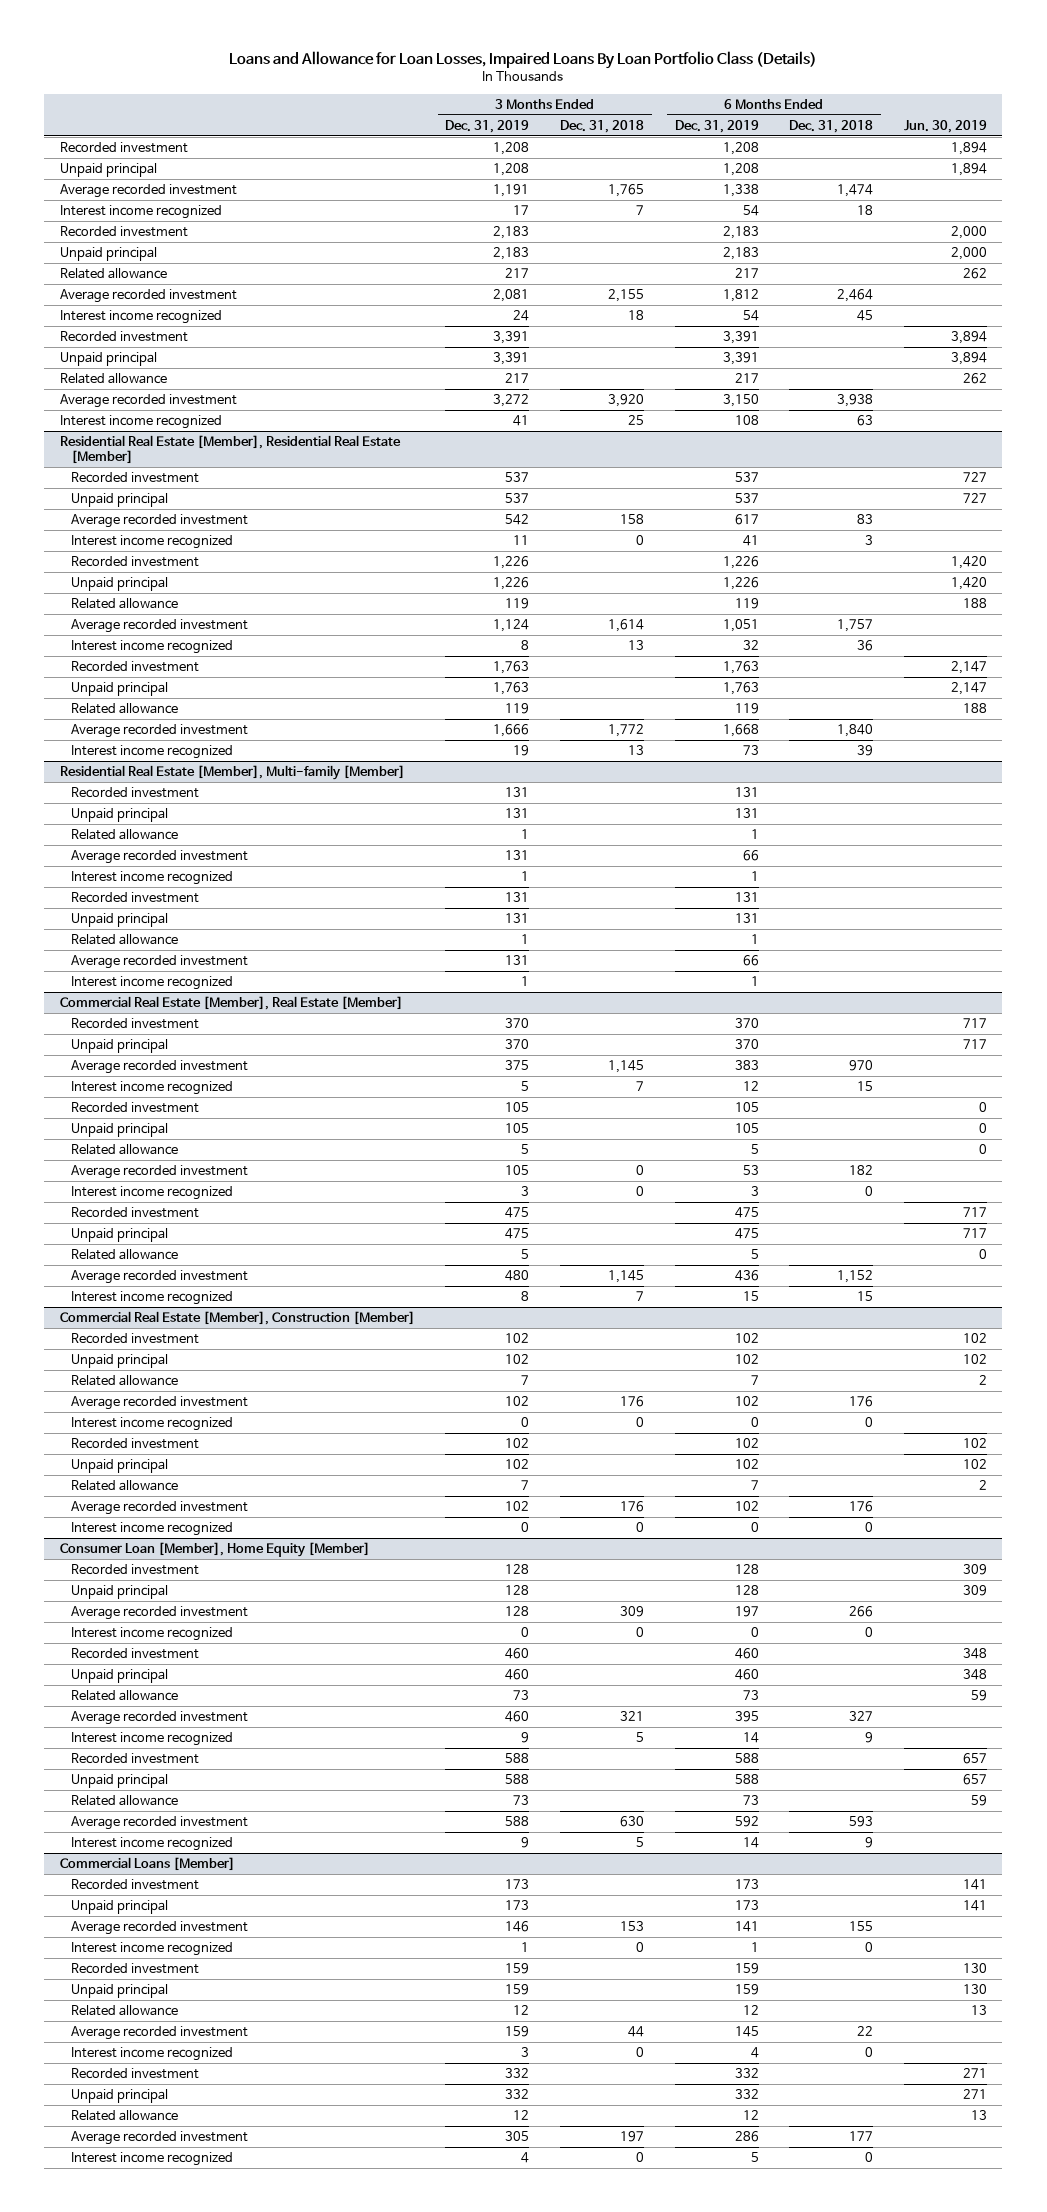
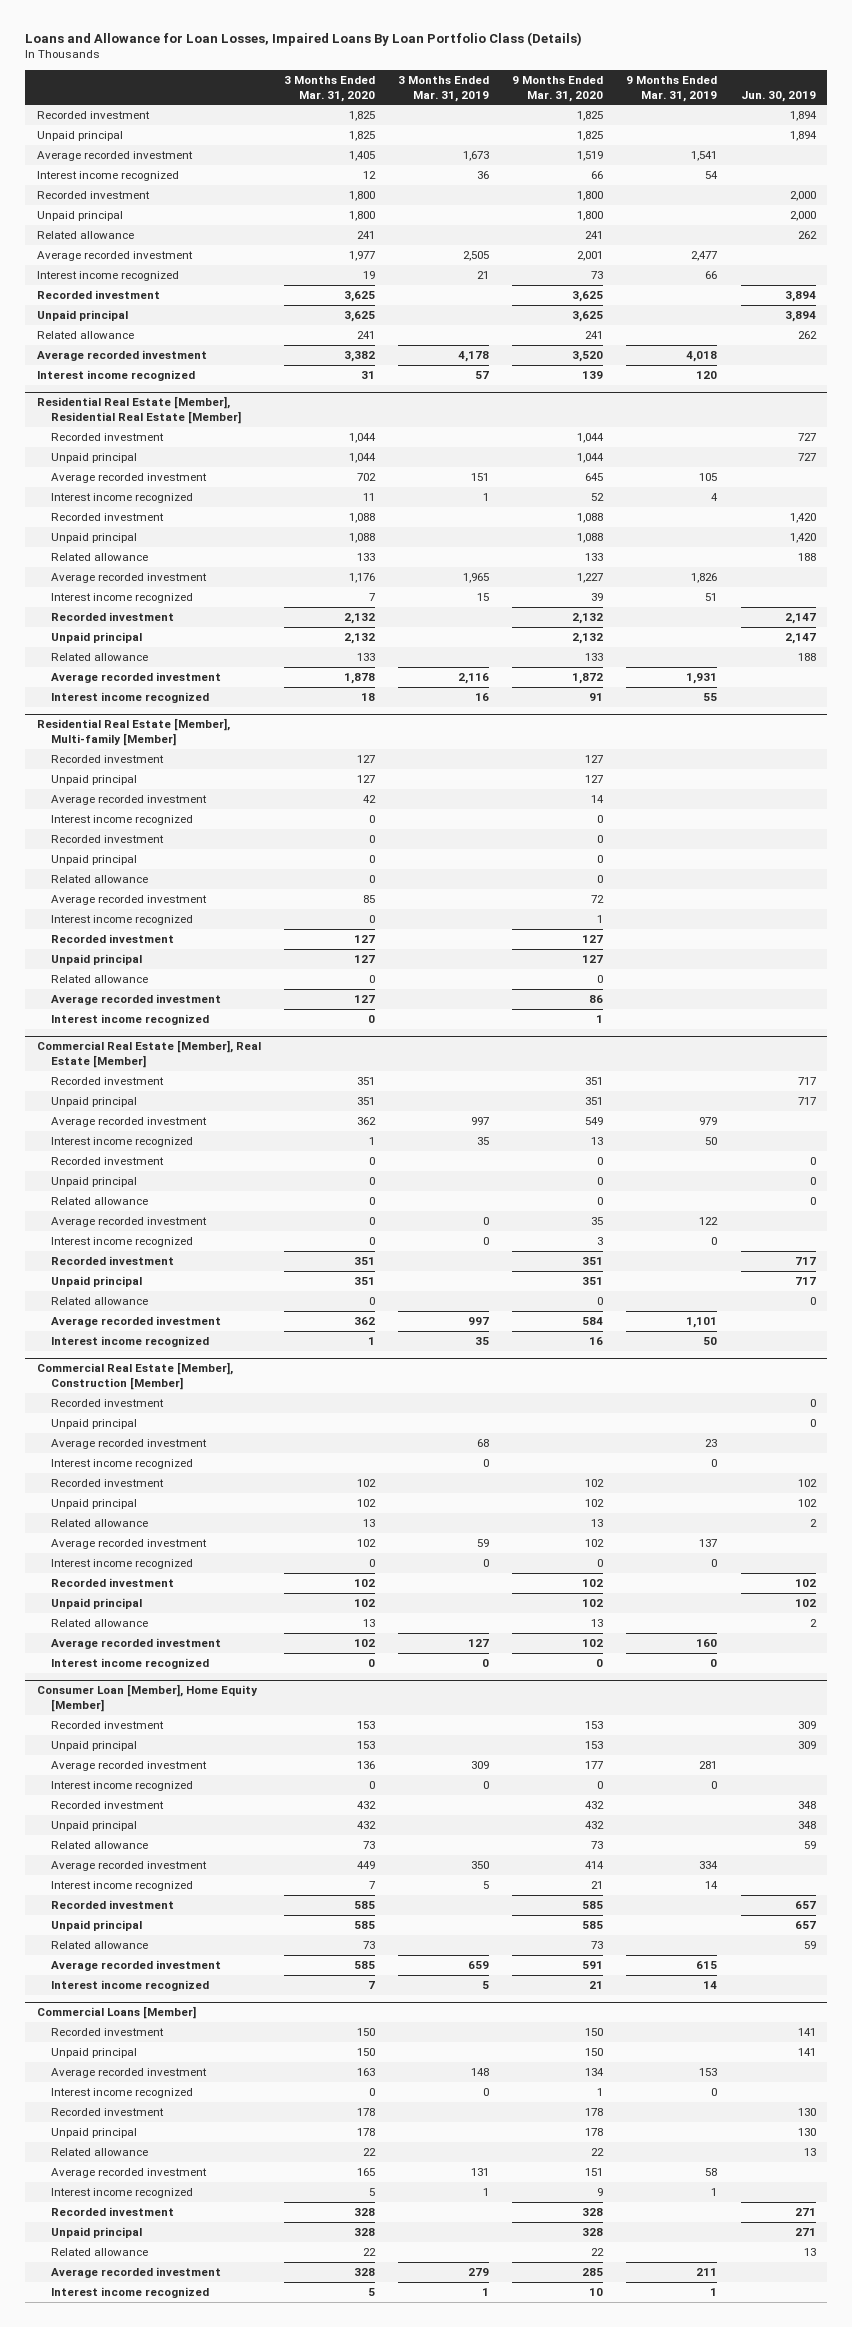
- | 3 Months Ended Dec. 31, 2019 | 3 Months Ended Dec. 31, 2018 | 6 Months Ended Dec. 31, 2019 | 6 Months Ended Dec. 31, 2018 | Jun. 30, 2019
+ | 3 Months Ended Mar. 31, 2020 | 3 Months Ended Mar. 31, 2019 | 9 Months Ended Mar. 31, 2020 | 9 Months Ended Mar. 31, 2019 | Jun. 30, 2019
@ Residential Real Estate [Member], Multi-family [Member]
+ Average recorded investment | 42 | | 14 | |
+ Interest income recognized | 0 | | 0 | |
+ Recorded investment | 0 | | 0 | |
+ Unpaid principal | 0 | | 0 | |
@ Commercial Real Estate [Member], Construction [Member]
+ Recorded investment | | | | | 0
+ Unpaid principal | | | | | 0
+ Average recorded investment | | 68 | | 23 |
+ Interest income recognized | | 0 | | 0 |

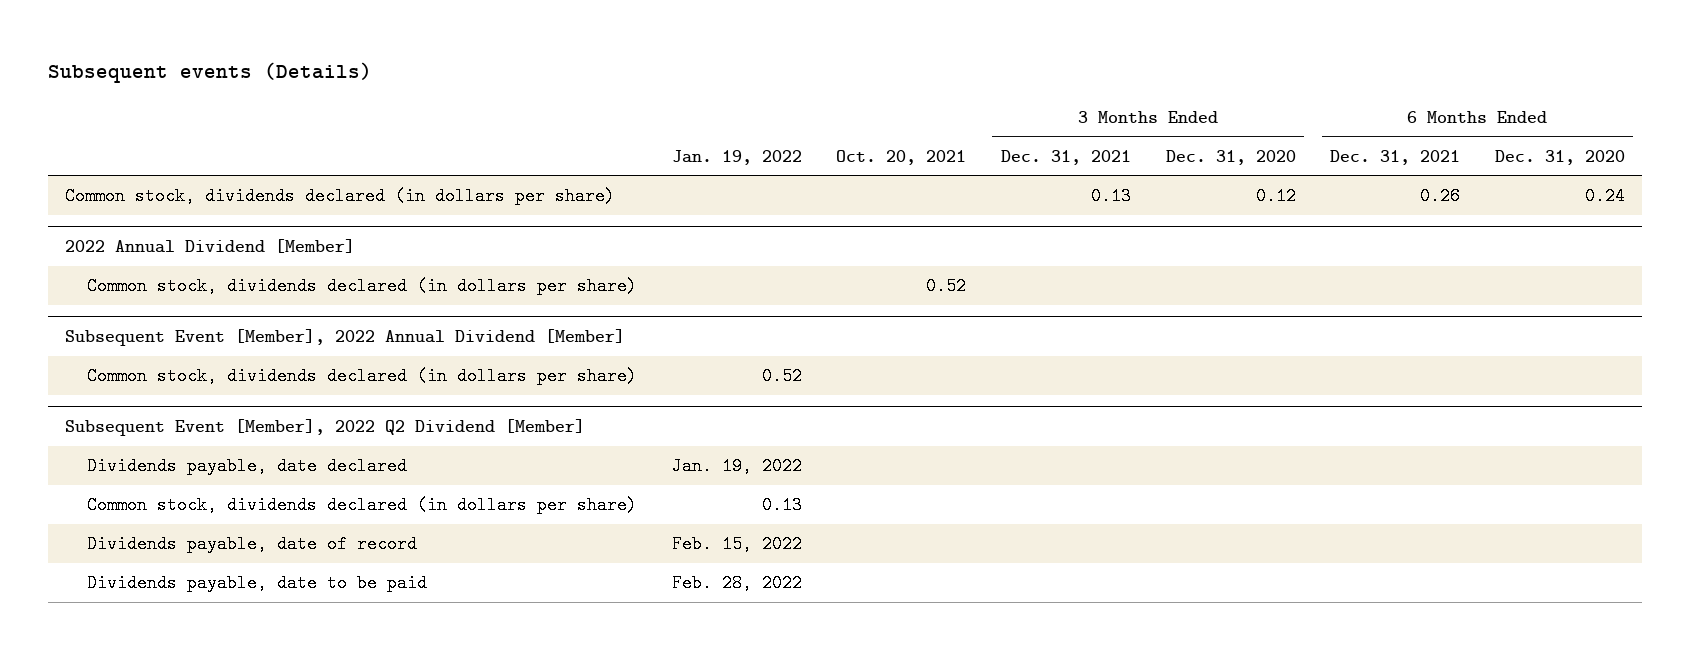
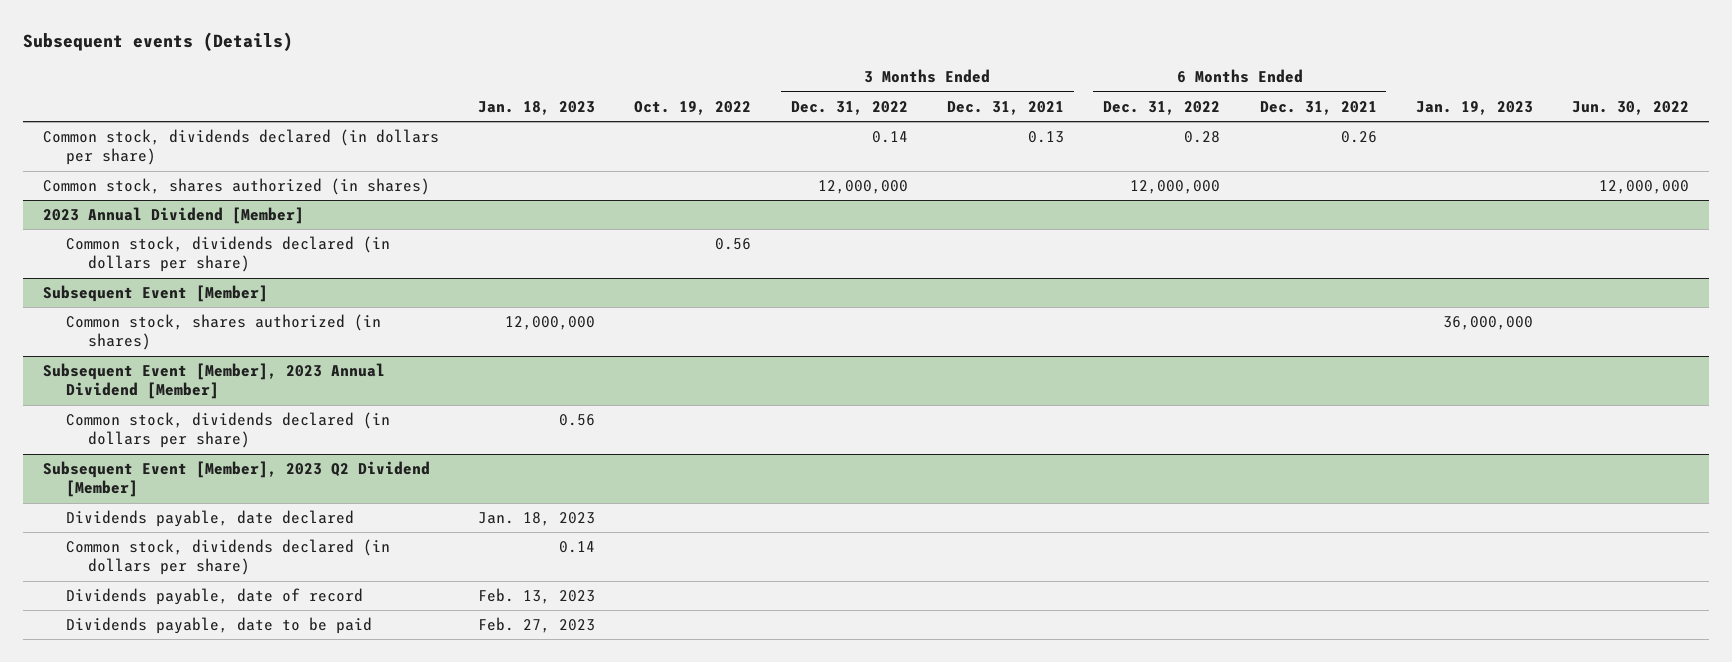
- | Jan. 19, 2022 | Oct. 20, 2021 | 3 Months Ended Dec. 31, 2021 | 3 Months Ended Dec. 31, 2020 | 6 Months Ended Dec. 31, 2021 | 6 Months Ended Dec. 31, 2020
+ | Jan. 18, 2023 | Oct. 19, 2022 | 3 Months Ended Dec. 31, 2022 | 3 Months Ended Dec. 31, 2021 | 6 Months Ended Dec. 31, 2022 | 6 Months Ended Dec. 31, 2021 | Jan. 19, 2023 | Jun. 30, 2022
- 2022 Annual Dividend [Member]
+ Common stock, shares authorized (in shares) | | | 12,000,000 | | 12,000,000 | | | 12,000,000
+ 2023 Annual Dividend [Member]
- Subsequent Event [Member], 2022 Annual Dividend [Member]
+ Subsequent Event [Member]
+ Common stock, shares authorized (in shares) | 12,000,000 | | | | | | 36,000,000 |
+ Subsequent Event [Member], 2023 Annual Dividend [Member]
- Subsequent Event [Member], 2022 Q2 Dividend [Member]
+ Subsequent Event [Member], 2023 Q2 Dividend [Member]

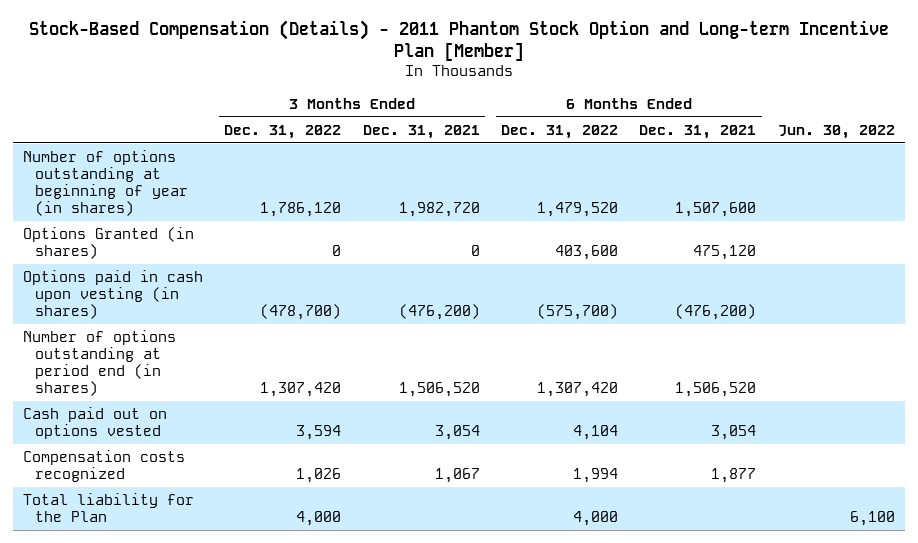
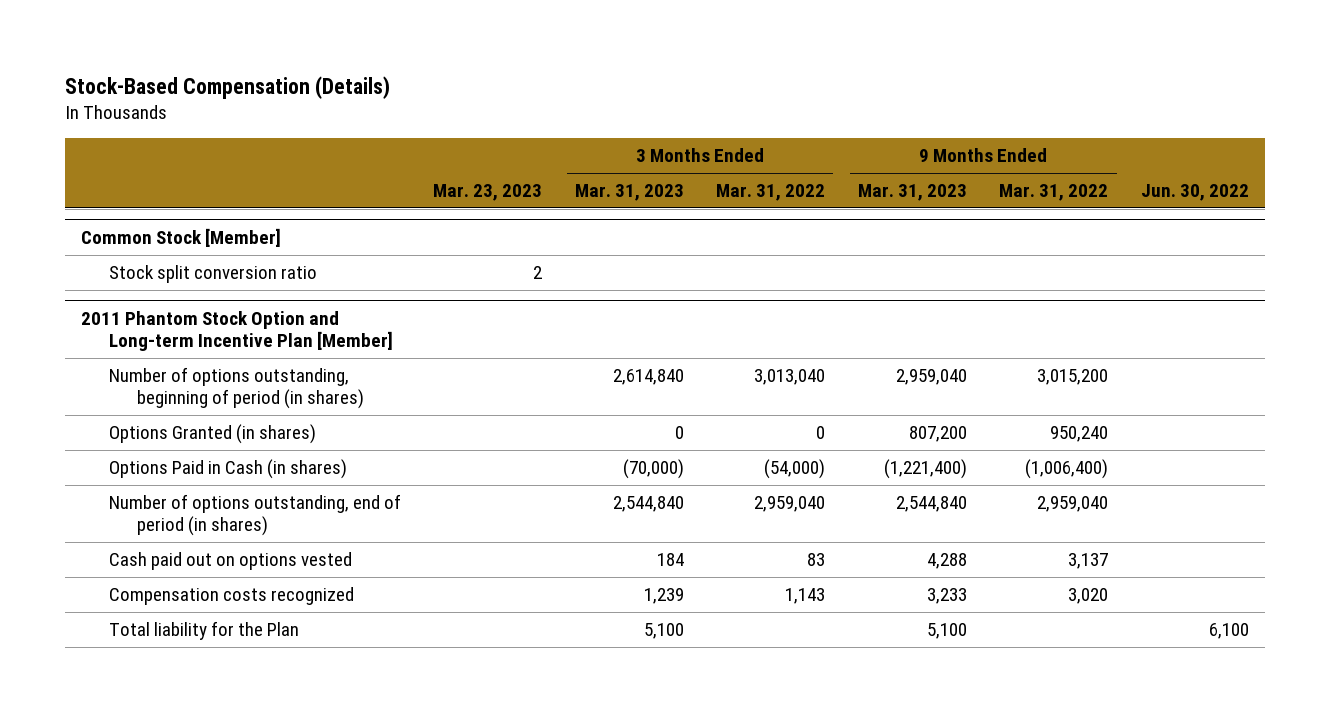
- Stock-Based Compensation (Details) - 2011 Phantom Stock Option and Long-term Incentive Plan [Member]
+ Stock-Based Compensation (Details)
- | 3 Months Ended Dec. 31, 2022 | 3 Months Ended Dec. 31, 2021 | 6 Months Ended Dec. 31, 2022 | 6 Months Ended Dec. 31, 2021 | Jun. 30, 2022
+ | Mar. 23, 2023 | 3 Months Ended Mar. 31, 2023 | 3 Months Ended Mar. 31, 2022 | 9 Months Ended Mar. 31, 2023 | 9 Months Ended Mar. 31, 2022 | Jun. 30, 2022
- Number of options outstanding at beginning of year (in shares) | 1,786,120 | 1,982,720 | 1,479,520 | 1,507,600 |
+ Common Stock [Member]
+ Stock split conversion ratio | 2 | | | | |
+ 2011 Phantom Stock Option and Long-term Incentive Plan [Member]
+ Number of options outstanding, beginning of period (in shares) | | 2,614,840 | 3,013,040 | 2,959,040 | 3,015,200 |
- Options paid in cash upon vesting (in shares) | (478,700) | (476,200) | (575,700) | (476,200) |
- Number of options outstanding at period end (in shares) | 1,307,420 | 1,506,520 | 1,307,420 | 1,506,520 |
+ Options Paid in Cash (in shares) | | (70,000) | (54,000) | (1,221,400) | (1,006,400) |
+ Number of options outstanding, end of period (in shares) | | 2,544,840 | 2,959,040 | 2,544,840 | 2,959,040 |

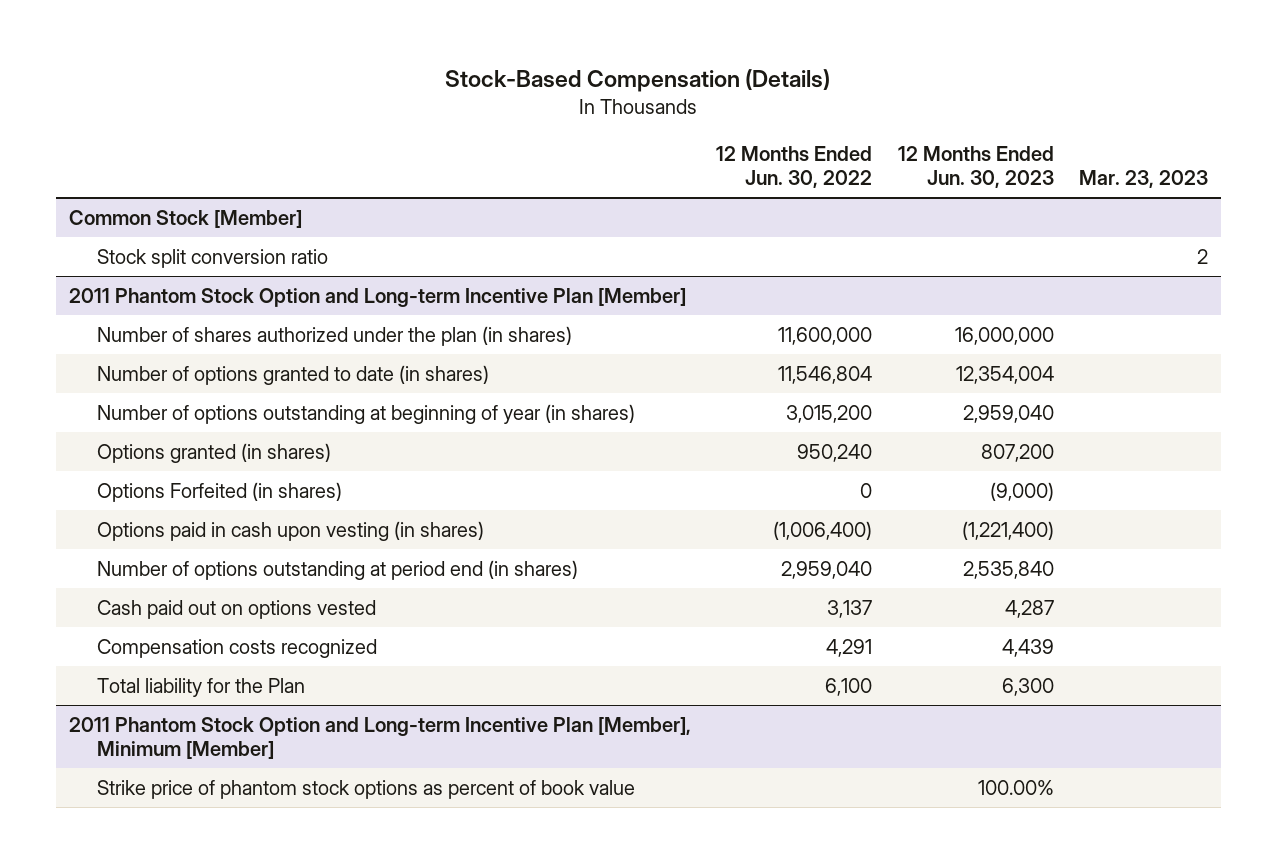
- | Mar. 23, 2023 | 3 Months Ended Mar. 31, 2023 | 3 Months Ended Mar. 31, 2022 | 9 Months Ended Mar. 31, 2023 | 9 Months Ended Mar. 31, 2022 | Jun. 30, 2022
+ | 12 Months Ended Jun. 30, 2022 | 12 Months Ended Jun. 30, 2023 | Mar. 23, 2023
@ 2011 Phantom Stock Option and Long-term Incentive Plan [Member]
- Number of options outstanding, beginning of period (in shares) | | 2,614,840 | 3,013,040 | 2,959,040 | 3,015,200 |
- Options Granted (in shares) | | 0 | 0 | 807,200 | 950,240 |
- Options Paid in Cash (in shares) | | (70,000) | (54,000) | (1,221,400) | (1,006,400) |
- Number of options outstanding, end of period (in shares) | | 2,544,840 | 2,959,040 | 2,544,840 | 2,959,040 |
+ Number of shares authorized under the plan (in shares) | 11,600,000 | 16,000,000 |
+ Number of options granted to date (in shares) | 11,546,804 | 12,354,004 |
+ Number of options outstanding at beginning of year (in shares) | 3,015,200 | 2,959,040 |
+ Options granted (in shares) | 950,240 | 807,200 |
+ Options Forfeited (in shares) | 0 | (9,000) |
+ Options paid in cash upon vesting (in shares) | (1,006,400) | (1,221,400) |
+ Number of options outstanding at period end (in shares) | 2,959,040 | 2,535,840 |
+ 2011 Phantom Stock Option and Long-term Incentive Plan [Member], Minimum [Member]
+ Strike price of phantom stock options as percent of book value | | 100.00% |

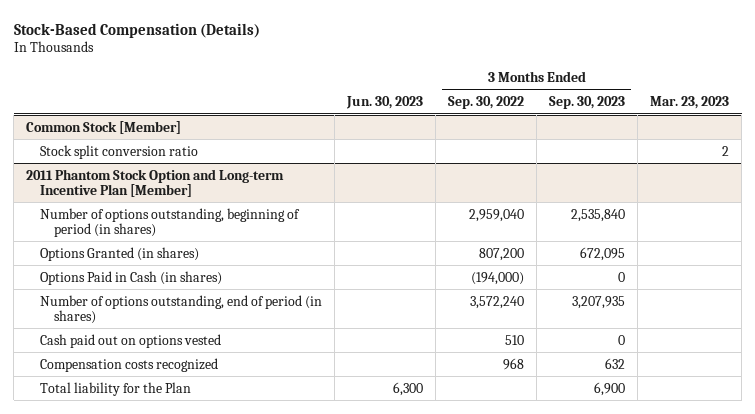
- | 12 Months Ended Jun. 30, 2022 | 12 Months Ended Jun. 30, 2023 | Mar. 23, 2023
+ | Jun. 30, 2023 | 3 Months Ended Sep. 30, 2022 | 3 Months Ended Sep. 30, 2023 | Mar. 23, 2023
@ 2011 Phantom Stock Option and Long-term Incentive Plan [Member]
- Number of shares authorized under the plan (in shares) | 11,600,000 | 16,000,000 |
- Number of options granted to date (in shares) | 11,546,804 | 12,354,004 |
- Number of options outstanding at beginning of year (in shares) | 3,015,200 | 2,959,040 |
- Options granted (in shares) | 950,240 | 807,200 |
- Options Forfeited (in shares) | 0 | (9,000) |
- Options paid in cash upon vesting (in shares) | (1,006,400) | (1,221,400) |
- Number of options outstanding at period end (in shares) | 2,959,040 | 2,535,840 |
+ Number of options outstanding, beginning of period (in shares) | | 2,959,040 | 2,535,840 |
+ Options Granted (in shares) | | 807,200 | 672,095 |
+ Options Paid in Cash (in shares) | | (194,000) | 0 |
+ Number of options outstanding, end of period (in shares) | | 3,572,240 | 3,207,935 |
- 2011 Phantom Stock Option and Long-term Incentive Plan [Member], Minimum [Member]
- Strike price of phantom stock options as percent of book value | | 100.00% |

